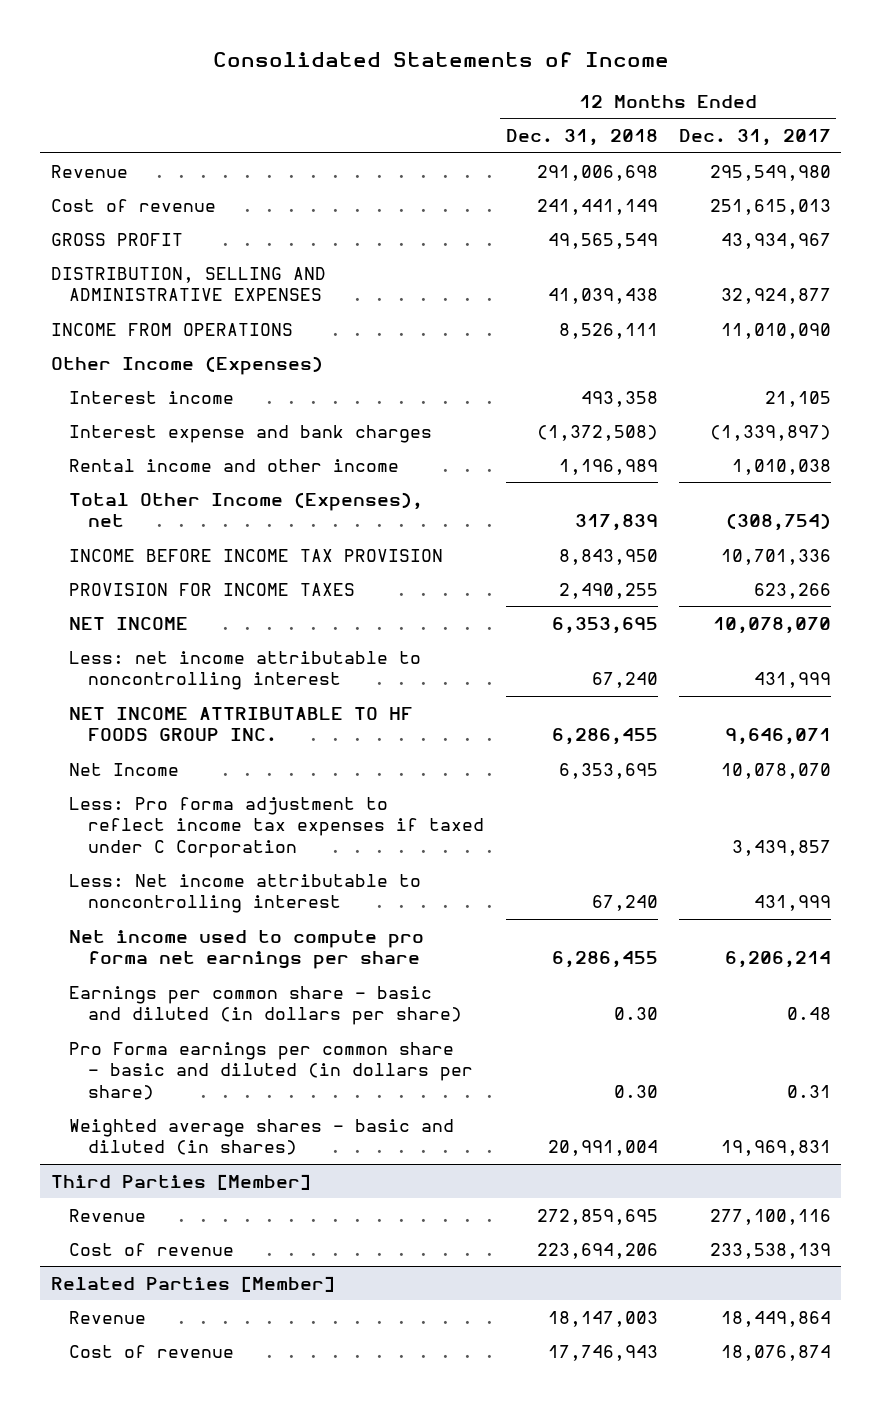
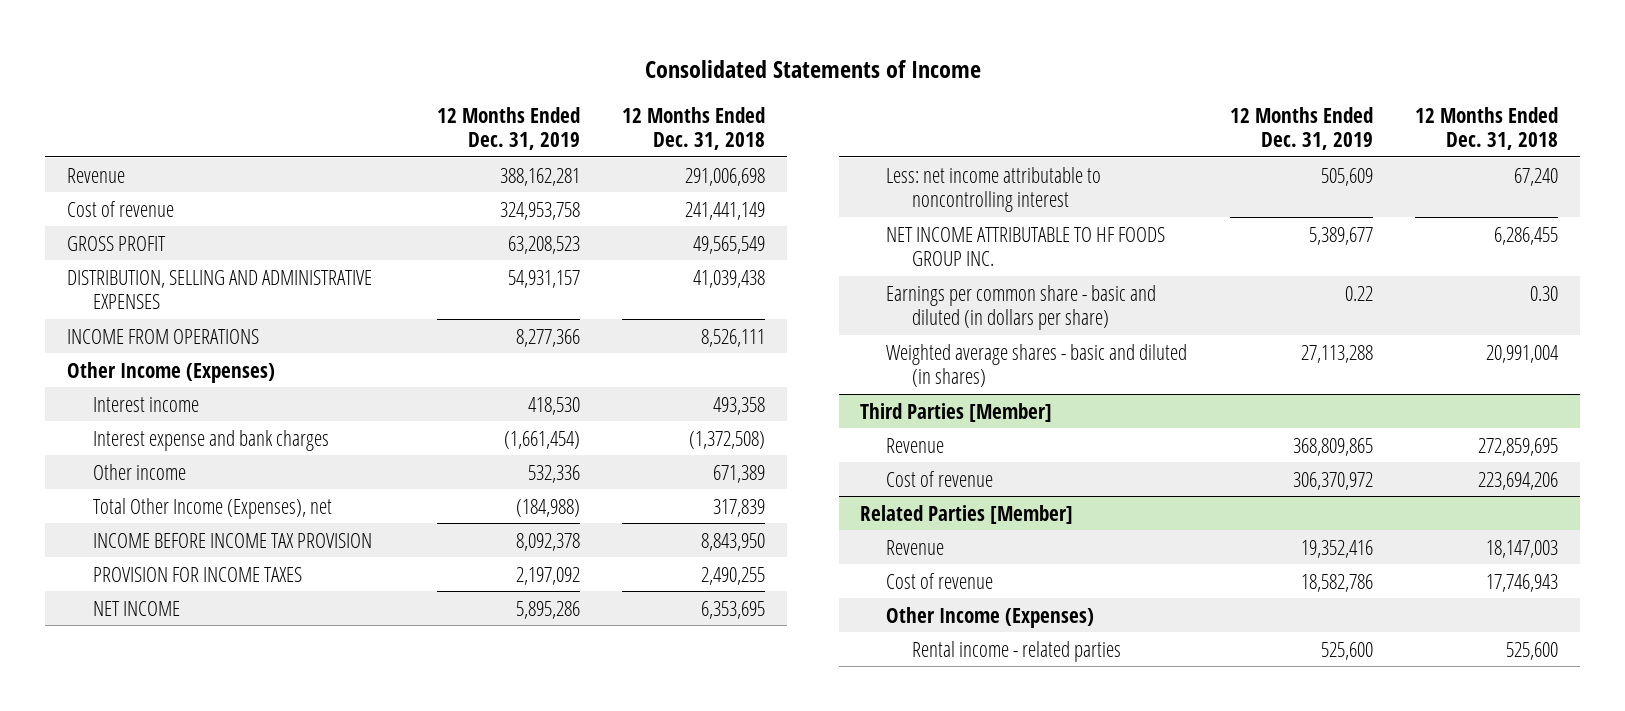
- | 12 Months Ended Dec. 31, 2018 | 12 Months Ended Dec. 31, 2017
+ | 12 Months Ended Dec. 31, 2019 | 12 Months Ended Dec. 31, 2018
- Rental income and other income | 1,196,989 | 1,010,038
+ Other income | 532,336 | 671,389
- Net Income | 6,353,695 | 10,078,070
- Less: Pro forma adjustment to reflect income tax expenses if taxed under C Corporation | | 3,439,857
- Less: Net income attributable to noncontrolling interest | 67,240 | 431,999
- Net income used to compute pro forma net earnings per share | 6,286,455 | 6,206,214
- Pro Forma earnings per common share - basic and diluted (in dollars per share) | 0.30 | 0.31
@ Related Parties [Member]
+ Other Income (Expenses)
+ Rental income - related parties | 525,600 | 525,600

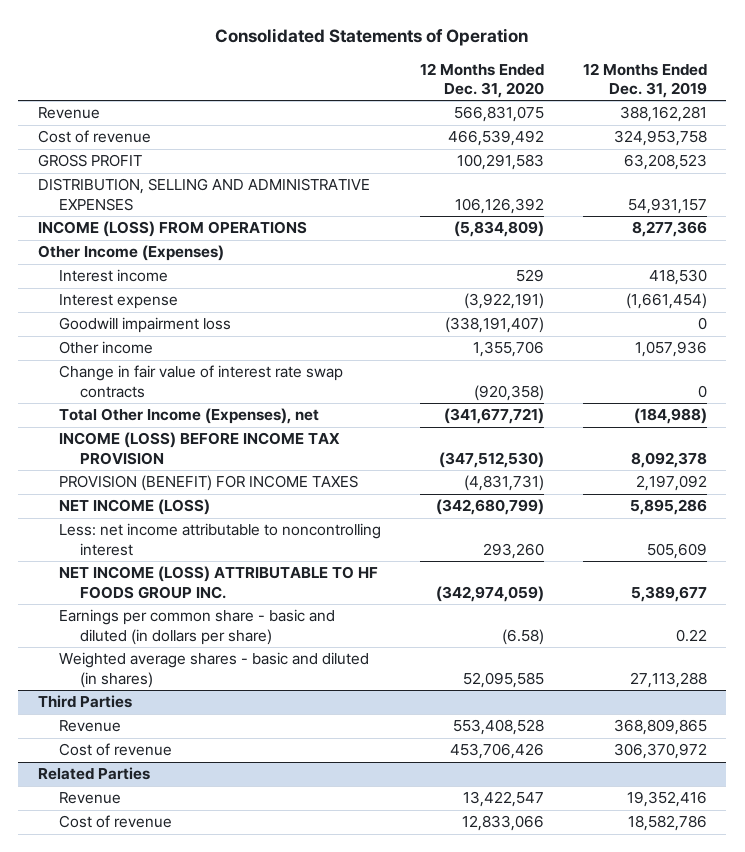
- Consolidated Statements of Income
+ Consolidated Statements of Operation
- | 12 Months Ended Dec. 31, 2019 | 12 Months Ended Dec. 31, 2018
+ | 12 Months Ended Dec. 31, 2020 | 12 Months Ended Dec. 31, 2019
- INCOME FROM OPERATIONS | 8,277,366 | 8,526,111
+ INCOME (LOSS) FROM OPERATIONS | (5,834,809) | 8,277,366
- Interest expense and bank charges | (1,661,454) | (1,372,508)
- Other income | 532,336 | 671,389
+ Interest expense | (3,922,191) | (1,661,454)
+ Goodwill impairment loss | (338,191,407) | 0
+ Other income | 1,355,706 | 1,057,936
+ Change in fair value of interest rate swap contracts | (920,358) | 0
- INCOME BEFORE INCOME TAX PROVISION | 8,092,378 | 8,843,950
- PROVISION FOR INCOME TAXES | 2,197,092 | 2,490,255
- NET INCOME | 5,895,286 | 6,353,695
+ INCOME (LOSS) BEFORE INCOME TAX PROVISION | (347,512,530) | 8,092,378
+ PROVISION (BENEFIT) FOR INCOME TAXES | (4,831,731) | 2,197,092
+ NET INCOME (LOSS) | (342,680,799) | 5,895,286
- NET INCOME ATTRIBUTABLE TO HF FOODS GROUP INC. | 5,389,677 | 6,286,455
+ NET INCOME (LOSS) ATTRIBUTABLE TO HF FOODS GROUP INC. | (342,974,059) | 5,389,677
- Third Parties [Member]
+ Third Parties
- Related Parties [Member]
+ Related Parties
- Other Income (Expenses)
- Rental income - related parties | 525,600 | 525,600

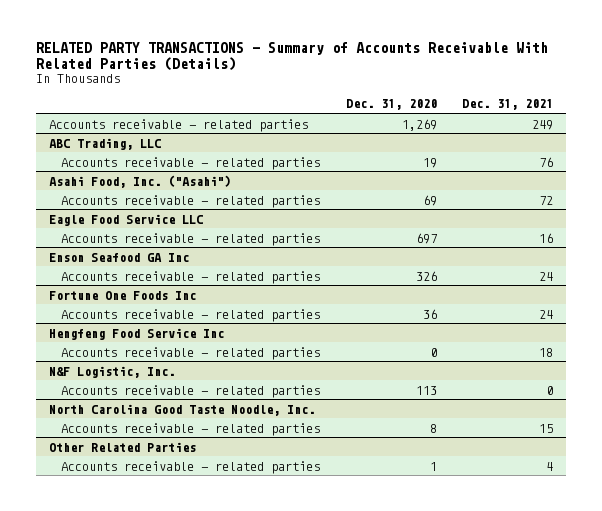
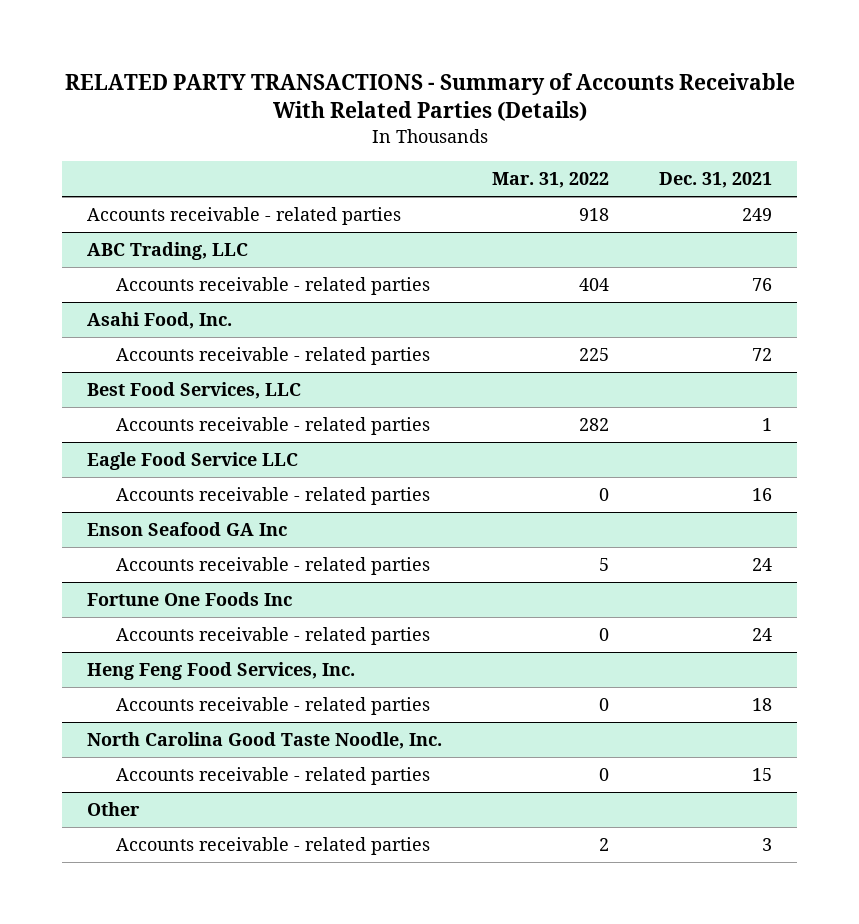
- | Dec. 31, 2020 | Dec. 31, 2021
+ | Mar. 31, 2022 | Dec. 31, 2021
- Asahi Food, Inc. ("Asahi")
+ Asahi Food, Inc.
+ Best Food Services, LLC
+ Accounts receivable - related parties | 282 | 1
- Hengfeng Food Service Inc
+ Heng Feng Food Services, Inc.
- N&F Logistic, Inc.
- Accounts receivable - related parties | 113 | 0
- Other Related Parties
- Accounts receivable - related parties | 1 | 4
+ Other
+ Accounts receivable - related parties | 2 | 3

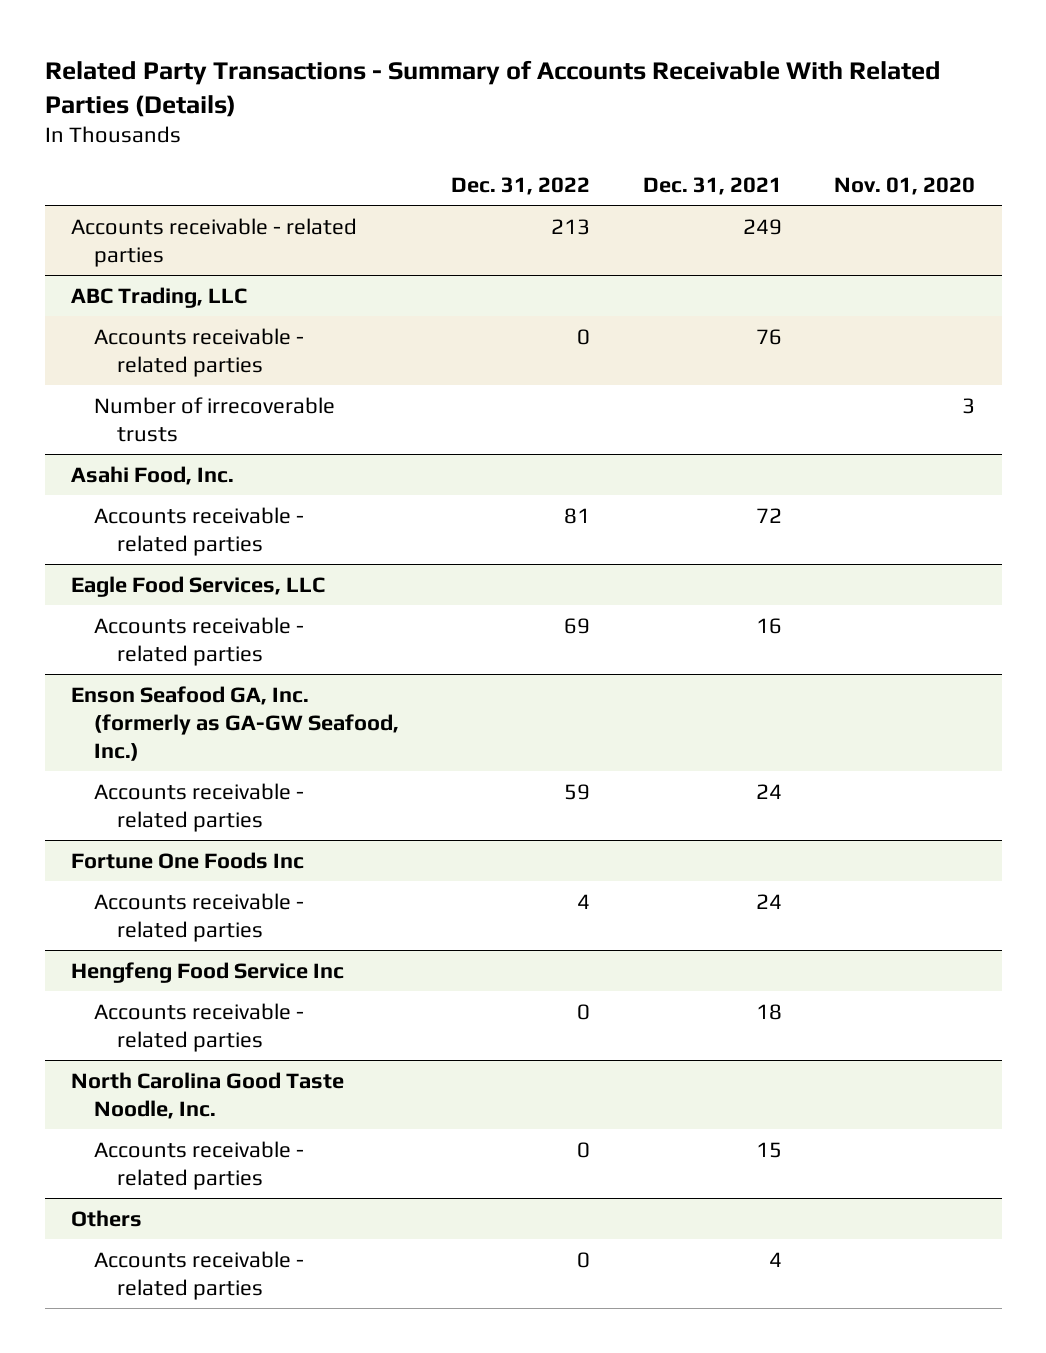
- RELATED PARTY TRANSACTIONS - Summary of Accounts Receivable With Related Parties (Details)
+ Related Party Transactions - Summary of Accounts Receivable With Related Parties (Details)
- | Mar. 31, 2022 | Dec. 31, 2021
+ | Dec. 31, 2022 | Dec. 31, 2021 | Nov. 01, 2020
@ ABC Trading, LLC
+ Number of irrecoverable trusts | | | 3
- Best Food Services, LLC
- Accounts receivable - related parties | 282 | 1
- Eagle Food Service LLC
+ Eagle Food Services, LLC
- Enson Seafood GA Inc
+ Enson Seafood GA, Inc. (formerly as GA-GW Seafood, Inc.)
- Heng Feng Food Services, Inc.
+ Hengfeng Food Service Inc
- Other
- Accounts receivable - related parties | 2 | 3
+ Others
+ Accounts receivable - related parties | 0 | 4 |

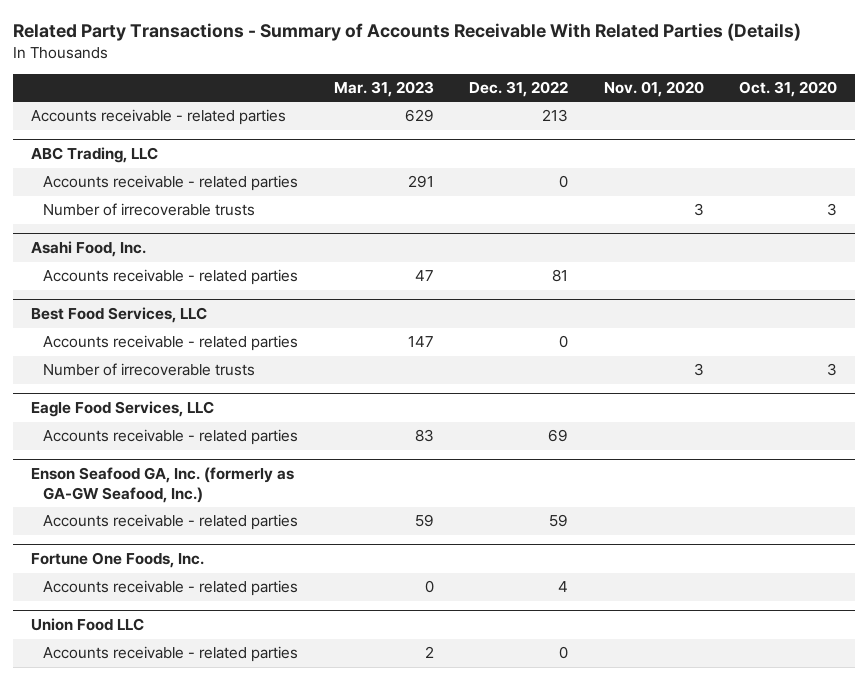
- | Dec. 31, 2022 | Dec. 31, 2021 | Nov. 01, 2020
+ | Mar. 31, 2023 | Dec. 31, 2022 | Nov. 01, 2020 | Oct. 31, 2020
+ Best Food Services, LLC
+ Accounts receivable - related parties | 147 | 0 | |
+ Number of irrecoverable trusts | | | 3 | 3
- Fortune One Foods Inc
+ Fortune One Foods, Inc.
- Hengfeng Food Service Inc
- Accounts receivable - related parties | 0 | 18 |
- North Carolina Good Taste Noodle, Inc.
- Accounts receivable - related parties | 0 | 15 |
- Others
+ Union Food LLC

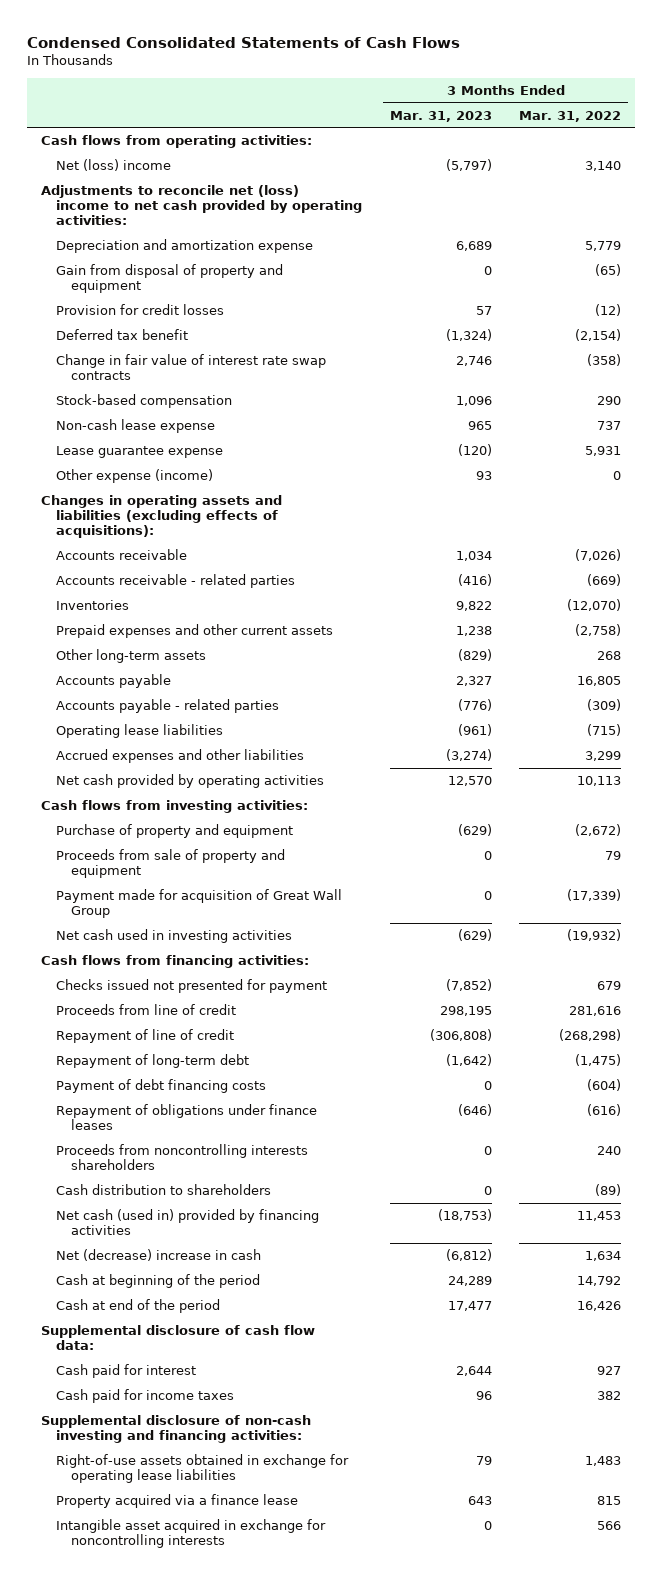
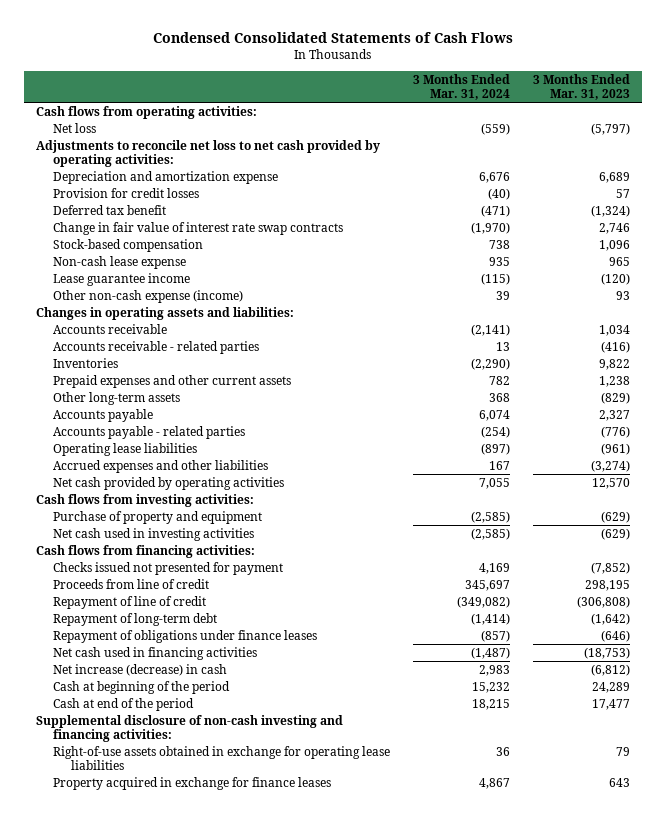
- | 3 Months Ended Mar. 31, 2023 | 3 Months Ended Mar. 31, 2022
+ | 3 Months Ended Mar. 31, 2024 | 3 Months Ended Mar. 31, 2023
- Net (loss) income | (5,797) | 3,140
- Adjustments to reconcile net (loss) income to net cash provided by operating activities:
+ Net loss | (559) | (5,797)
+ Adjustments to reconcile net loss to net cash provided by operating activities:
- Gain from disposal of property and equipment | 0 | (65)
- Lease guarantee expense | (120) | 5,931
- Other expense (income) | 93 | 0
- Changes in operating assets and liabilities (excluding effects of acquisitions):
+ Lease guarantee income | (115) | (120)
+ Other non-cash expense (income) | 39 | 93
+ Changes in operating assets and liabilities:
- Proceeds from sale of property and equipment | 0 | 79
- Payment made for acquisition of Great Wall Group | 0 | (17,339)
- Payment of debt financing costs | 0 | (604)
- Proceeds from noncontrolling interests shareholders | 0 | 240
- Cash distribution to shareholders | 0 | (89)
- Net cash (used in) provided by financing activities | (18,753) | 11,453
- Net (decrease) increase in cash | (6,812) | 1,634
+ Net cash used in financing activities | (1,487) | (18,753)
+ Net increase (decrease) in cash | 2,983 | (6,812)
- Supplemental disclosure of cash flow data:
- Cash paid for interest | 2,644 | 927
- Cash paid for income taxes | 96 | 382
- Property acquired via a finance lease | 643 | 815
- Intangible asset acquired in exchange for noncontrolling interests | 0 | 566
+ Property acquired in exchange for finance leases | 4,867 | 643

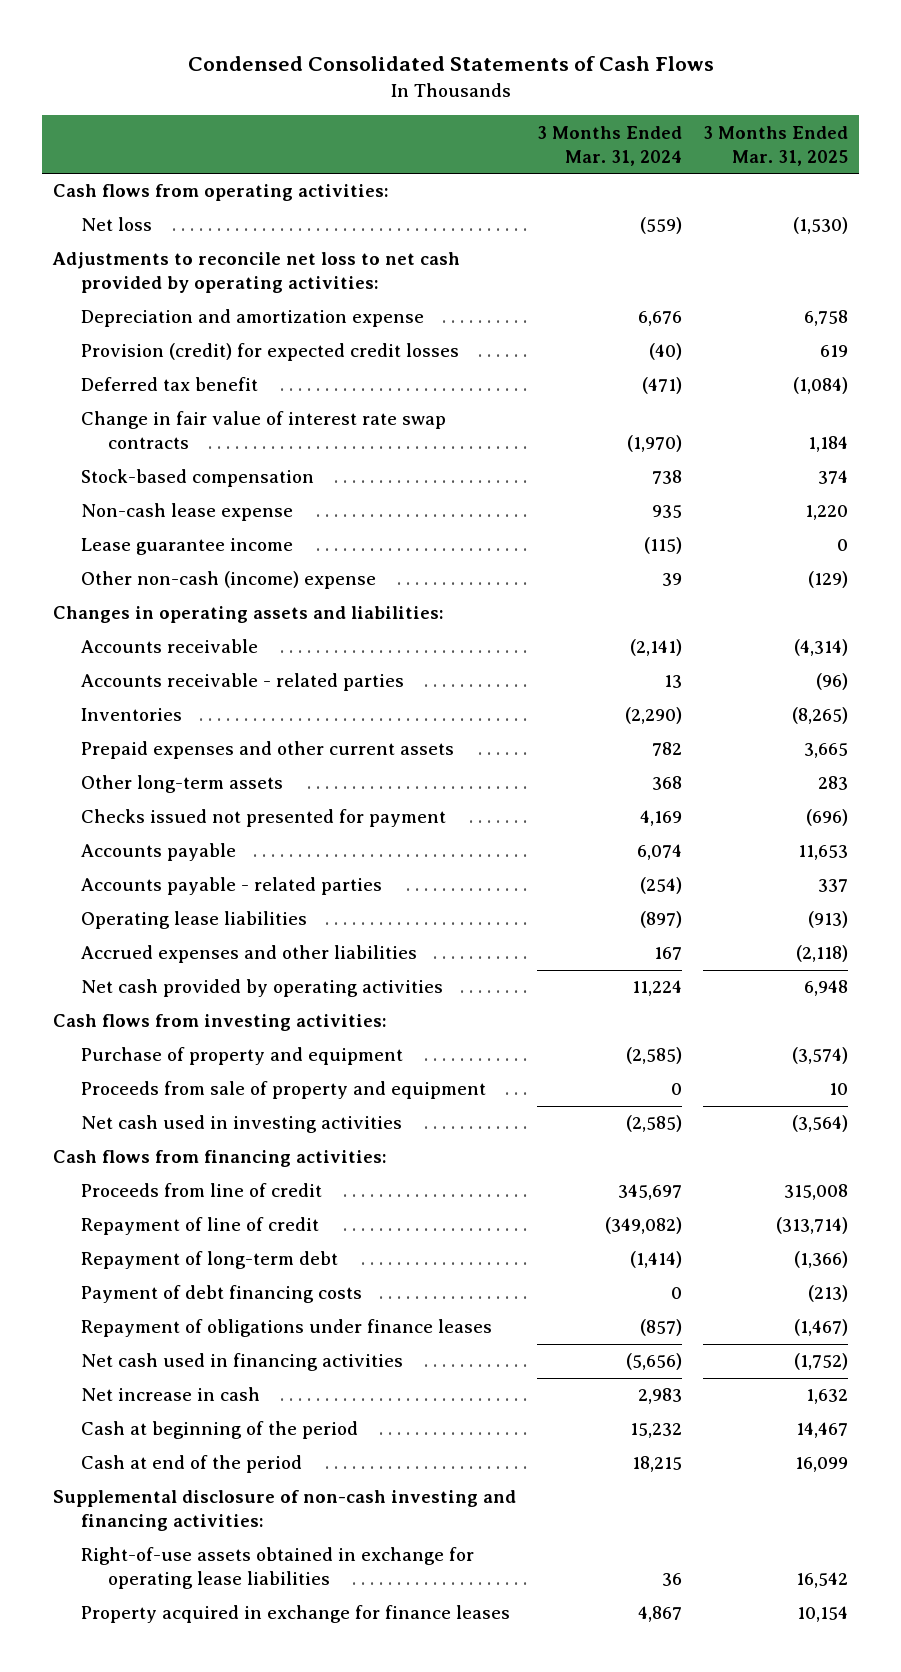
- | 3 Months Ended Mar. 31, 2024 | 3 Months Ended Mar. 31, 2023
+ | 3 Months Ended Mar. 31, 2024 | 3 Months Ended Mar. 31, 2025
- Provision for credit losses | (40) | 57
+ Provision (credit) for expected credit losses | (40) | 619
- Other non-cash expense (income) | 39 | 93
+ Other non-cash (income) expense | 39 | (129)
moved up: Checks issued not presented for payment | 4,169 | (696)
- Net cash provided by operating activities | 7,055 | 12,570
+ Net cash provided by operating activities | 11,224 | 6,948
+ Proceeds from sale of property and equipment | 0 | 10
+ Payment of debt financing costs | 0 | (213)
- Net cash used in financing activities | (1,487) | (18,753)
- Net increase (decrease) in cash | 2,983 | (6,812)
+ Net cash used in financing activities | (5,656) | (1,752)
+ Net increase in cash | 2,983 | 1,632

